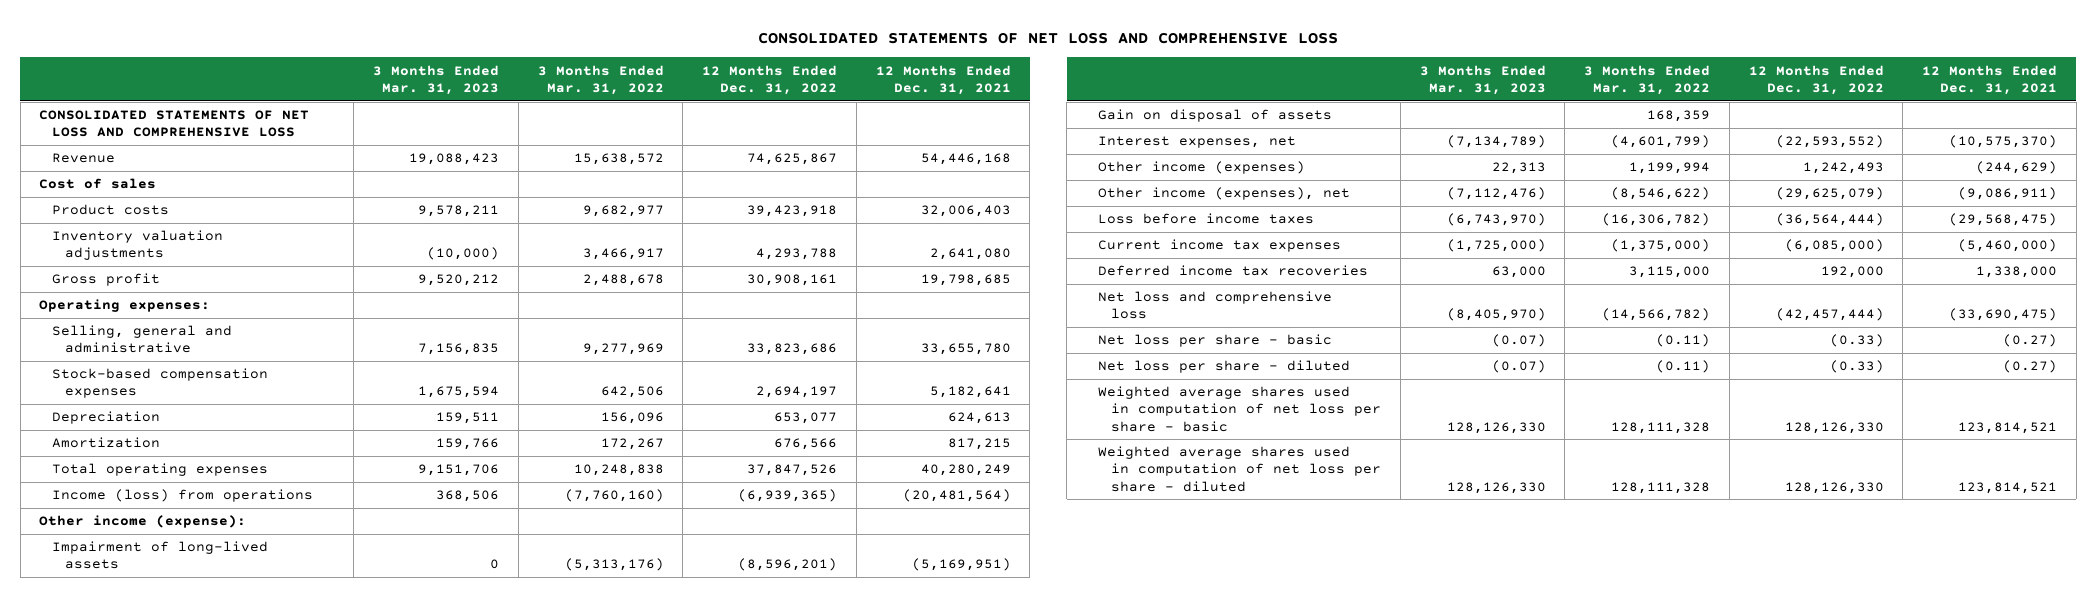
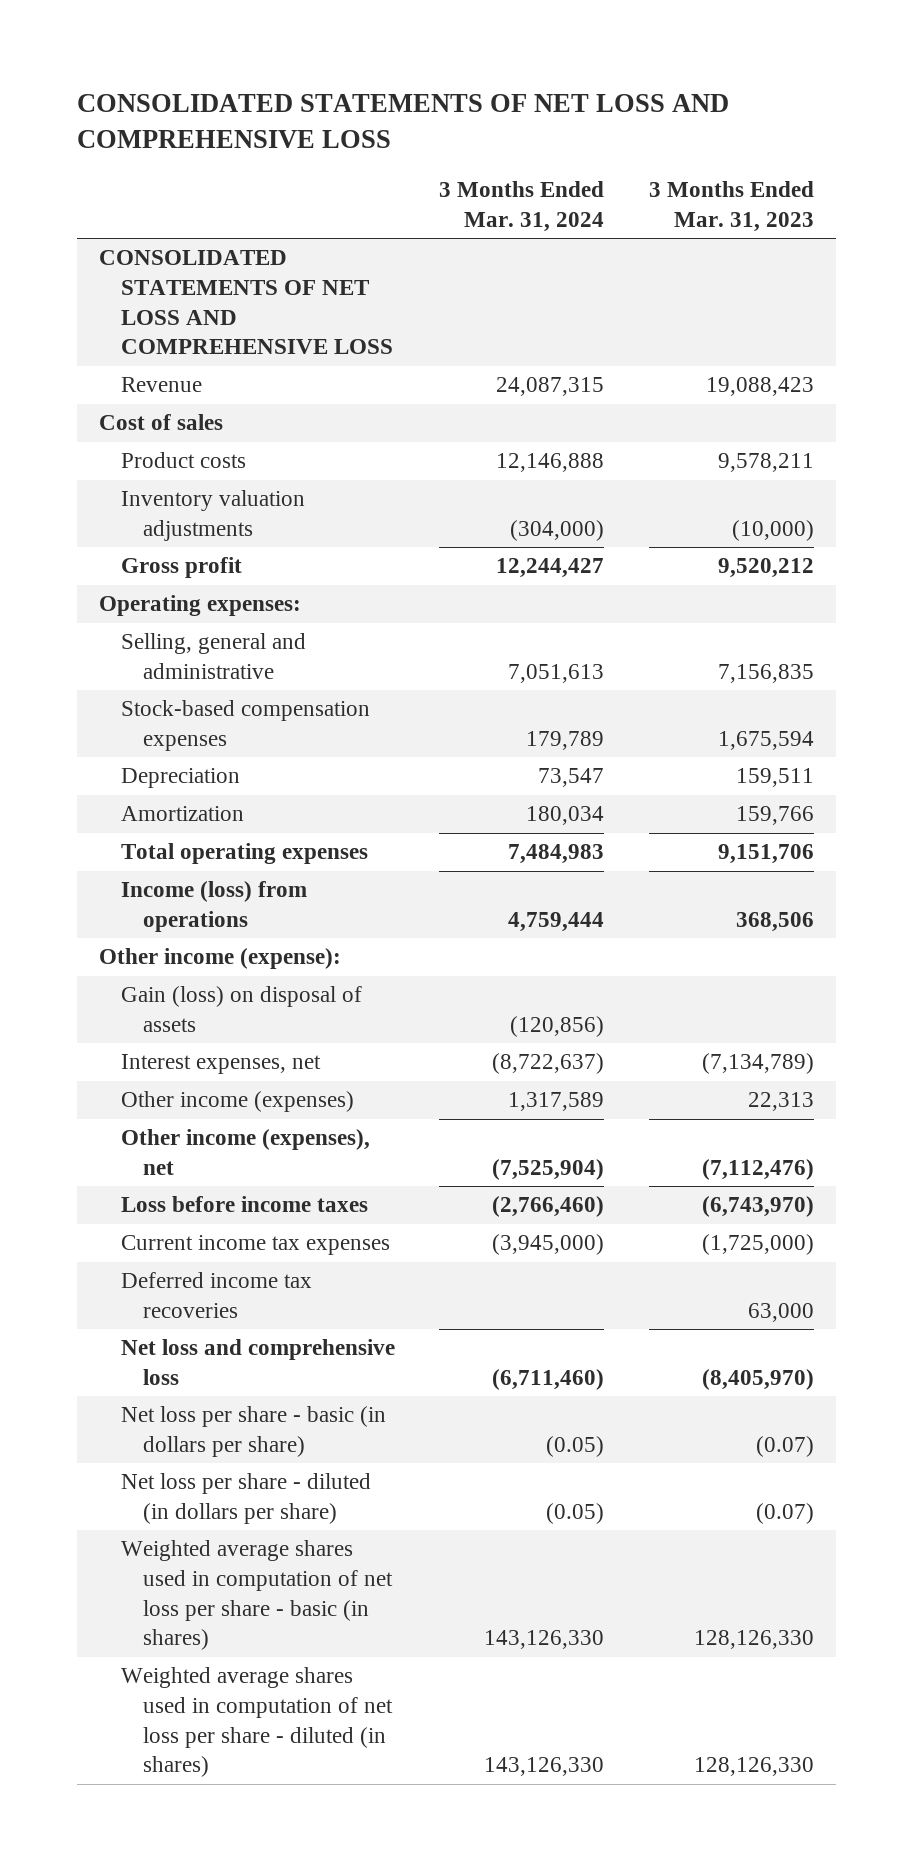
- | 3 Months Ended Mar. 31, 2023 | 3 Months Ended Mar. 31, 2022 | 12 Months Ended Dec. 31, 2022 | 12 Months Ended Dec. 31, 2021
+ | 3 Months Ended Mar. 31, 2024 | 3 Months Ended Mar. 31, 2023
- Impairment of long-lived assets | 0 | (5,313,176) | (8,596,201) | (5,169,951)
- Gain on disposal of assets | | 168,359 | |
+ Gain (loss) on disposal of assets | (120,856) |
- Net loss per share - basic | (0.07) | (0.11) | (0.33) | (0.27)
- Net loss per share - diluted | (0.07) | (0.11) | (0.33) | (0.27)
- Weighted average shares used in computation of net loss per share - basic | 128,126,330 | 128,111,328 | 128,126,330 | 123,814,521
- Weighted average shares used in computation of net loss per share - diluted | 128,126,330 | 128,111,328 | 128,126,330 | 123,814,521
+ Net loss per share - basic (in dollars per share) | (0.05) | (0.07)
+ Net loss per share - diluted (in dollars per share) | (0.05) | (0.07)
+ Weighted average shares used in computation of net loss per share - basic (in shares) | 143,126,330 | 128,126,330
+ Weighted average shares used in computation of net loss per share - diluted (in shares) | 143,126,330 | 128,126,330

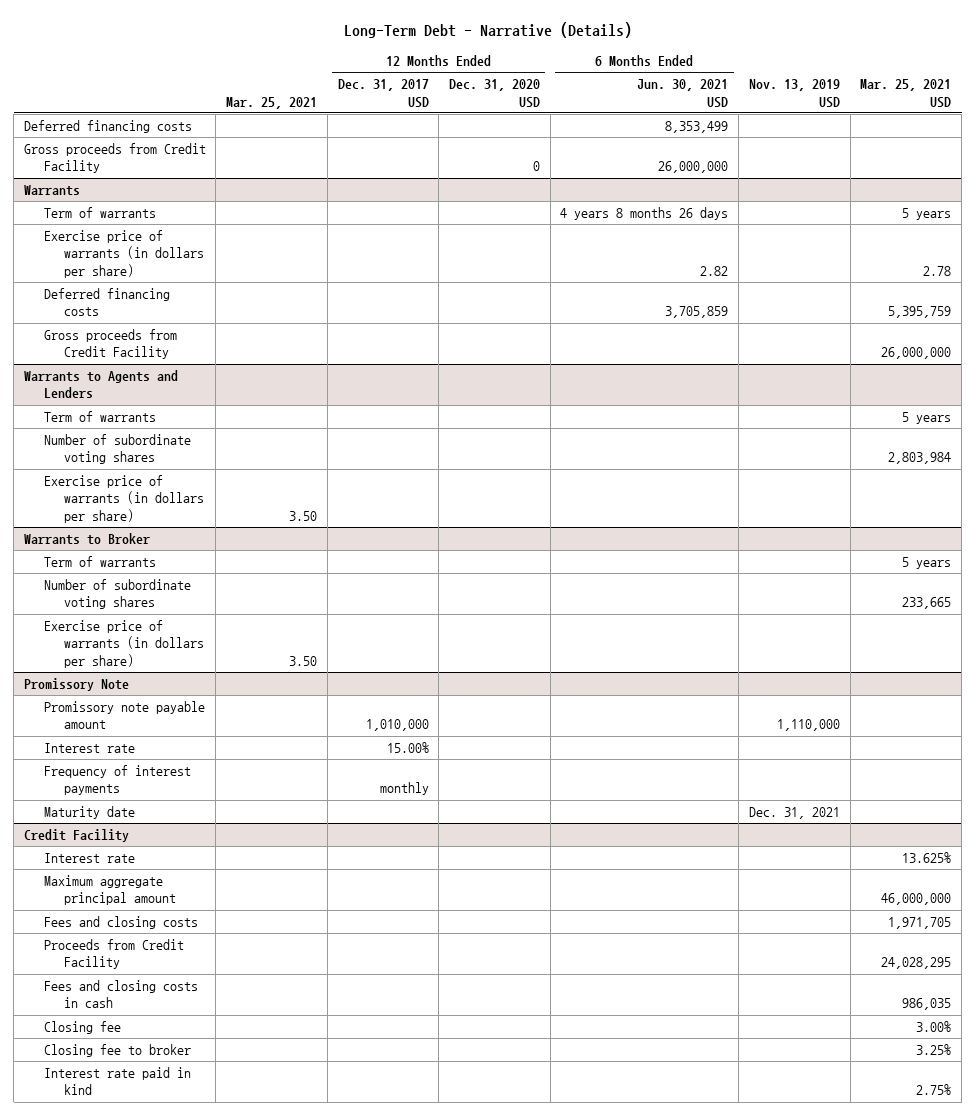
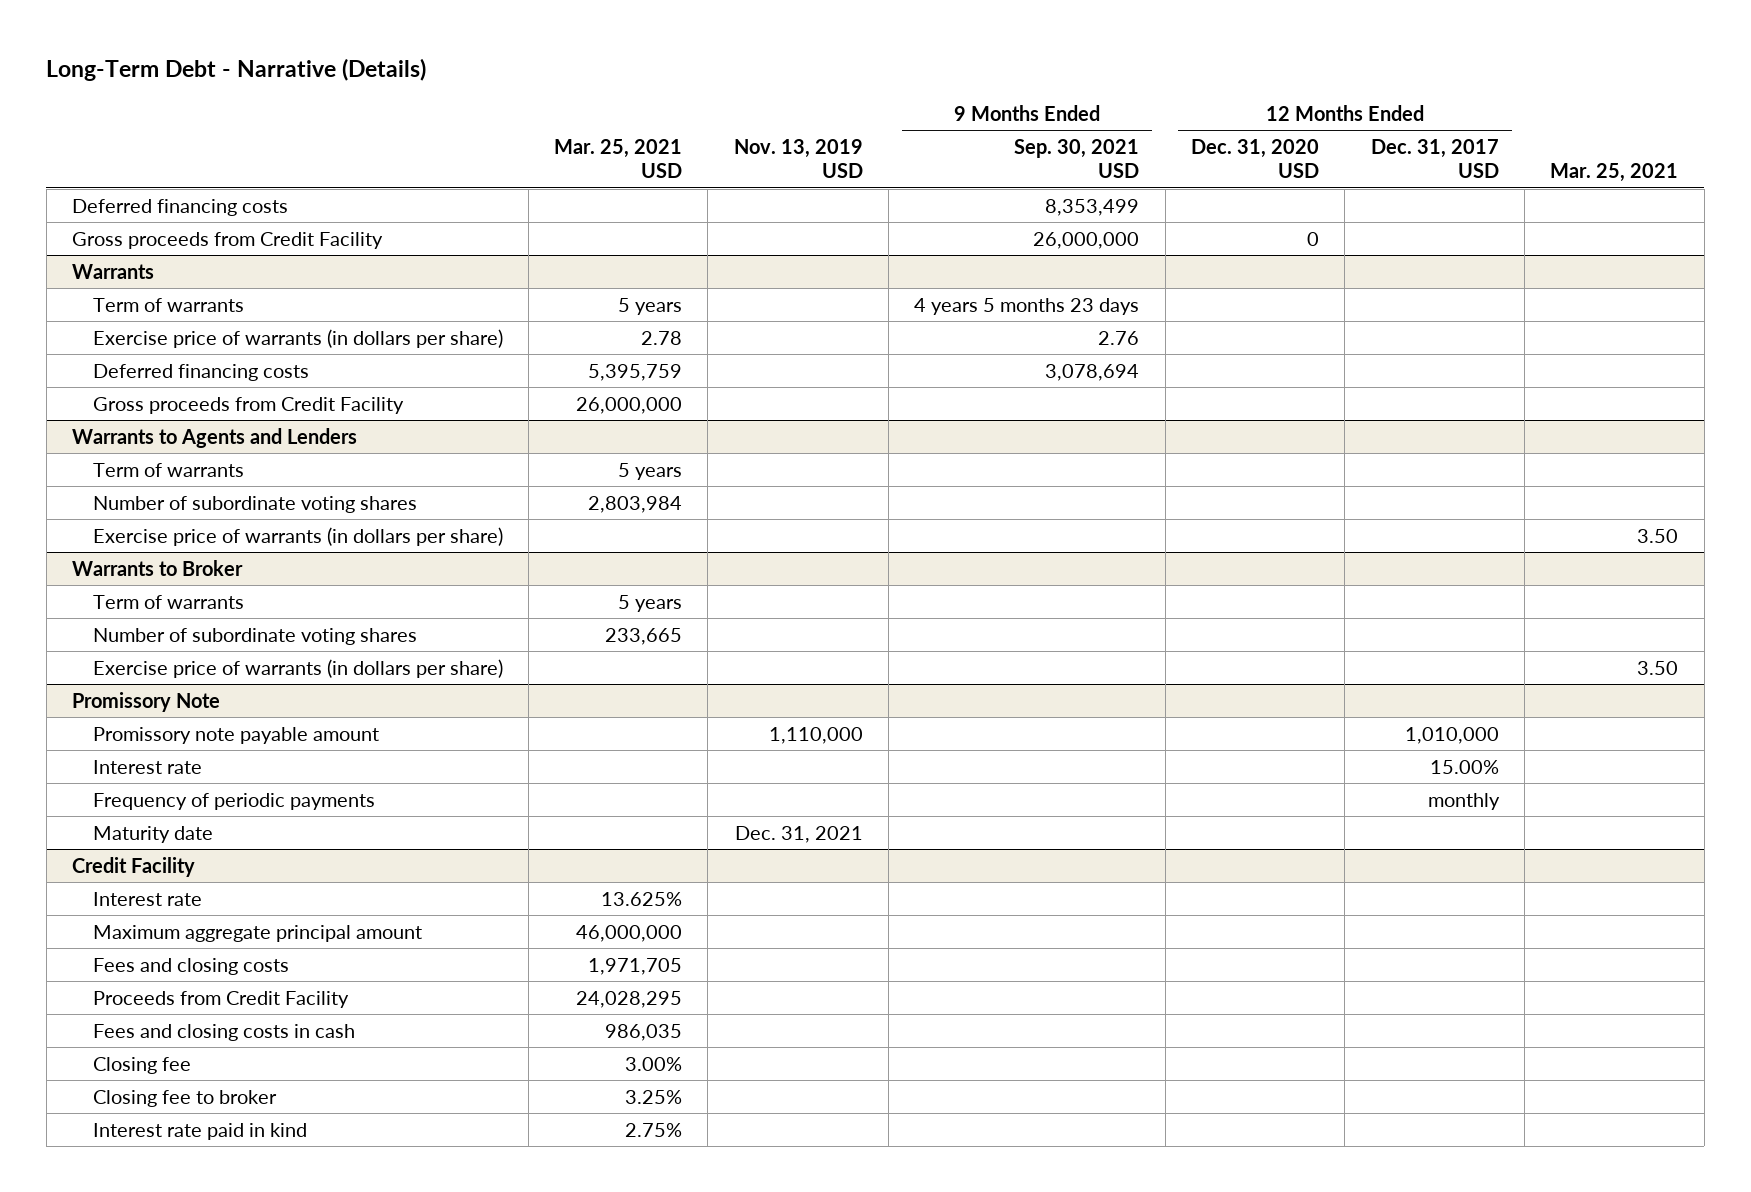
- | Mar. 25, 2021 | 12 Months Ended Dec. 31, 2017 USD | 12 Months Ended Dec. 31, 2020 USD | 6 Months Ended Jun. 30, 2021 USD | Nov. 13, 2019 USD | Mar. 25, 2021 USD
+ | Mar. 25, 2021 USD | Nov. 13, 2019 USD | 9 Months Ended Sep. 30, 2021 USD | 12 Months Ended Dec. 31, 2020 USD | 12 Months Ended Dec. 31, 2017 USD | Mar. 25, 2021
@ Promissory Note
- Frequency of interest payments | | monthly | | | |
+ Frequency of periodic payments | | | | | monthly |

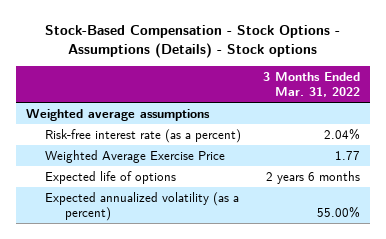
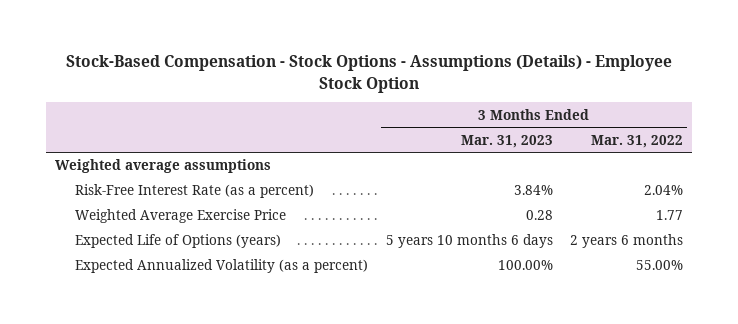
- Stock-Based Compensation - Stock Options - Assumptions (Details) - Stock options
+ Stock-Based Compensation - Stock Options - Assumptions (Details) - Employee Stock Option
- | 3 Months Ended Mar. 31, 2022
+ | 3 Months Ended Mar. 31, 2023 | 3 Months Ended Mar. 31, 2022
- Risk-free interest rate (as a percent) | 2.04%
+ Risk-Free Interest Rate (as a percent) | 3.84% | 2.04%
- Expected life of options | 2 years 6 months
- Expected annualized volatility (as a percent) | 55.00%
+ Expected Life of Options (years) | 5 years 10 months 6 days | 2 years 6 months
+ Expected Annualized Volatility (as a percent) | 100.00% | 55.00%

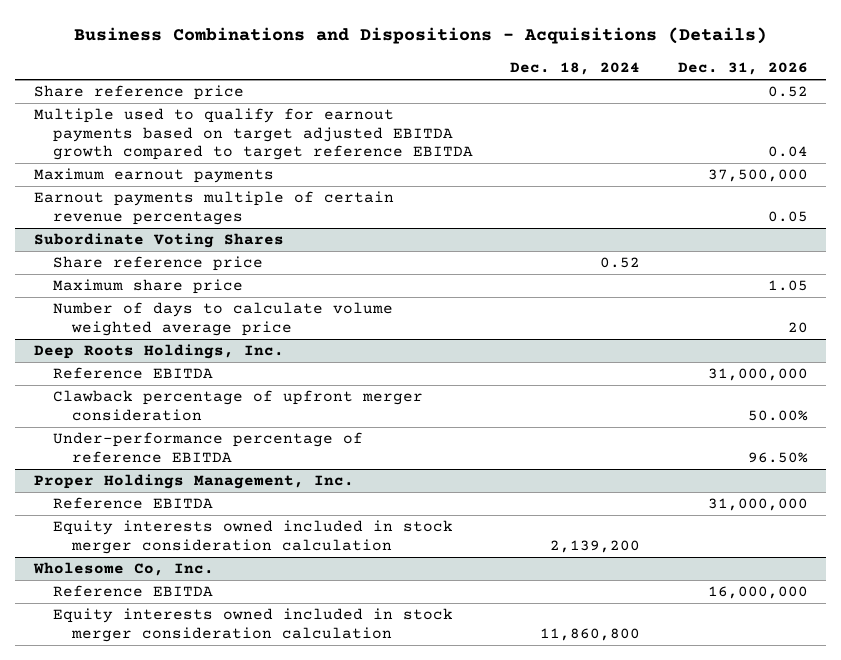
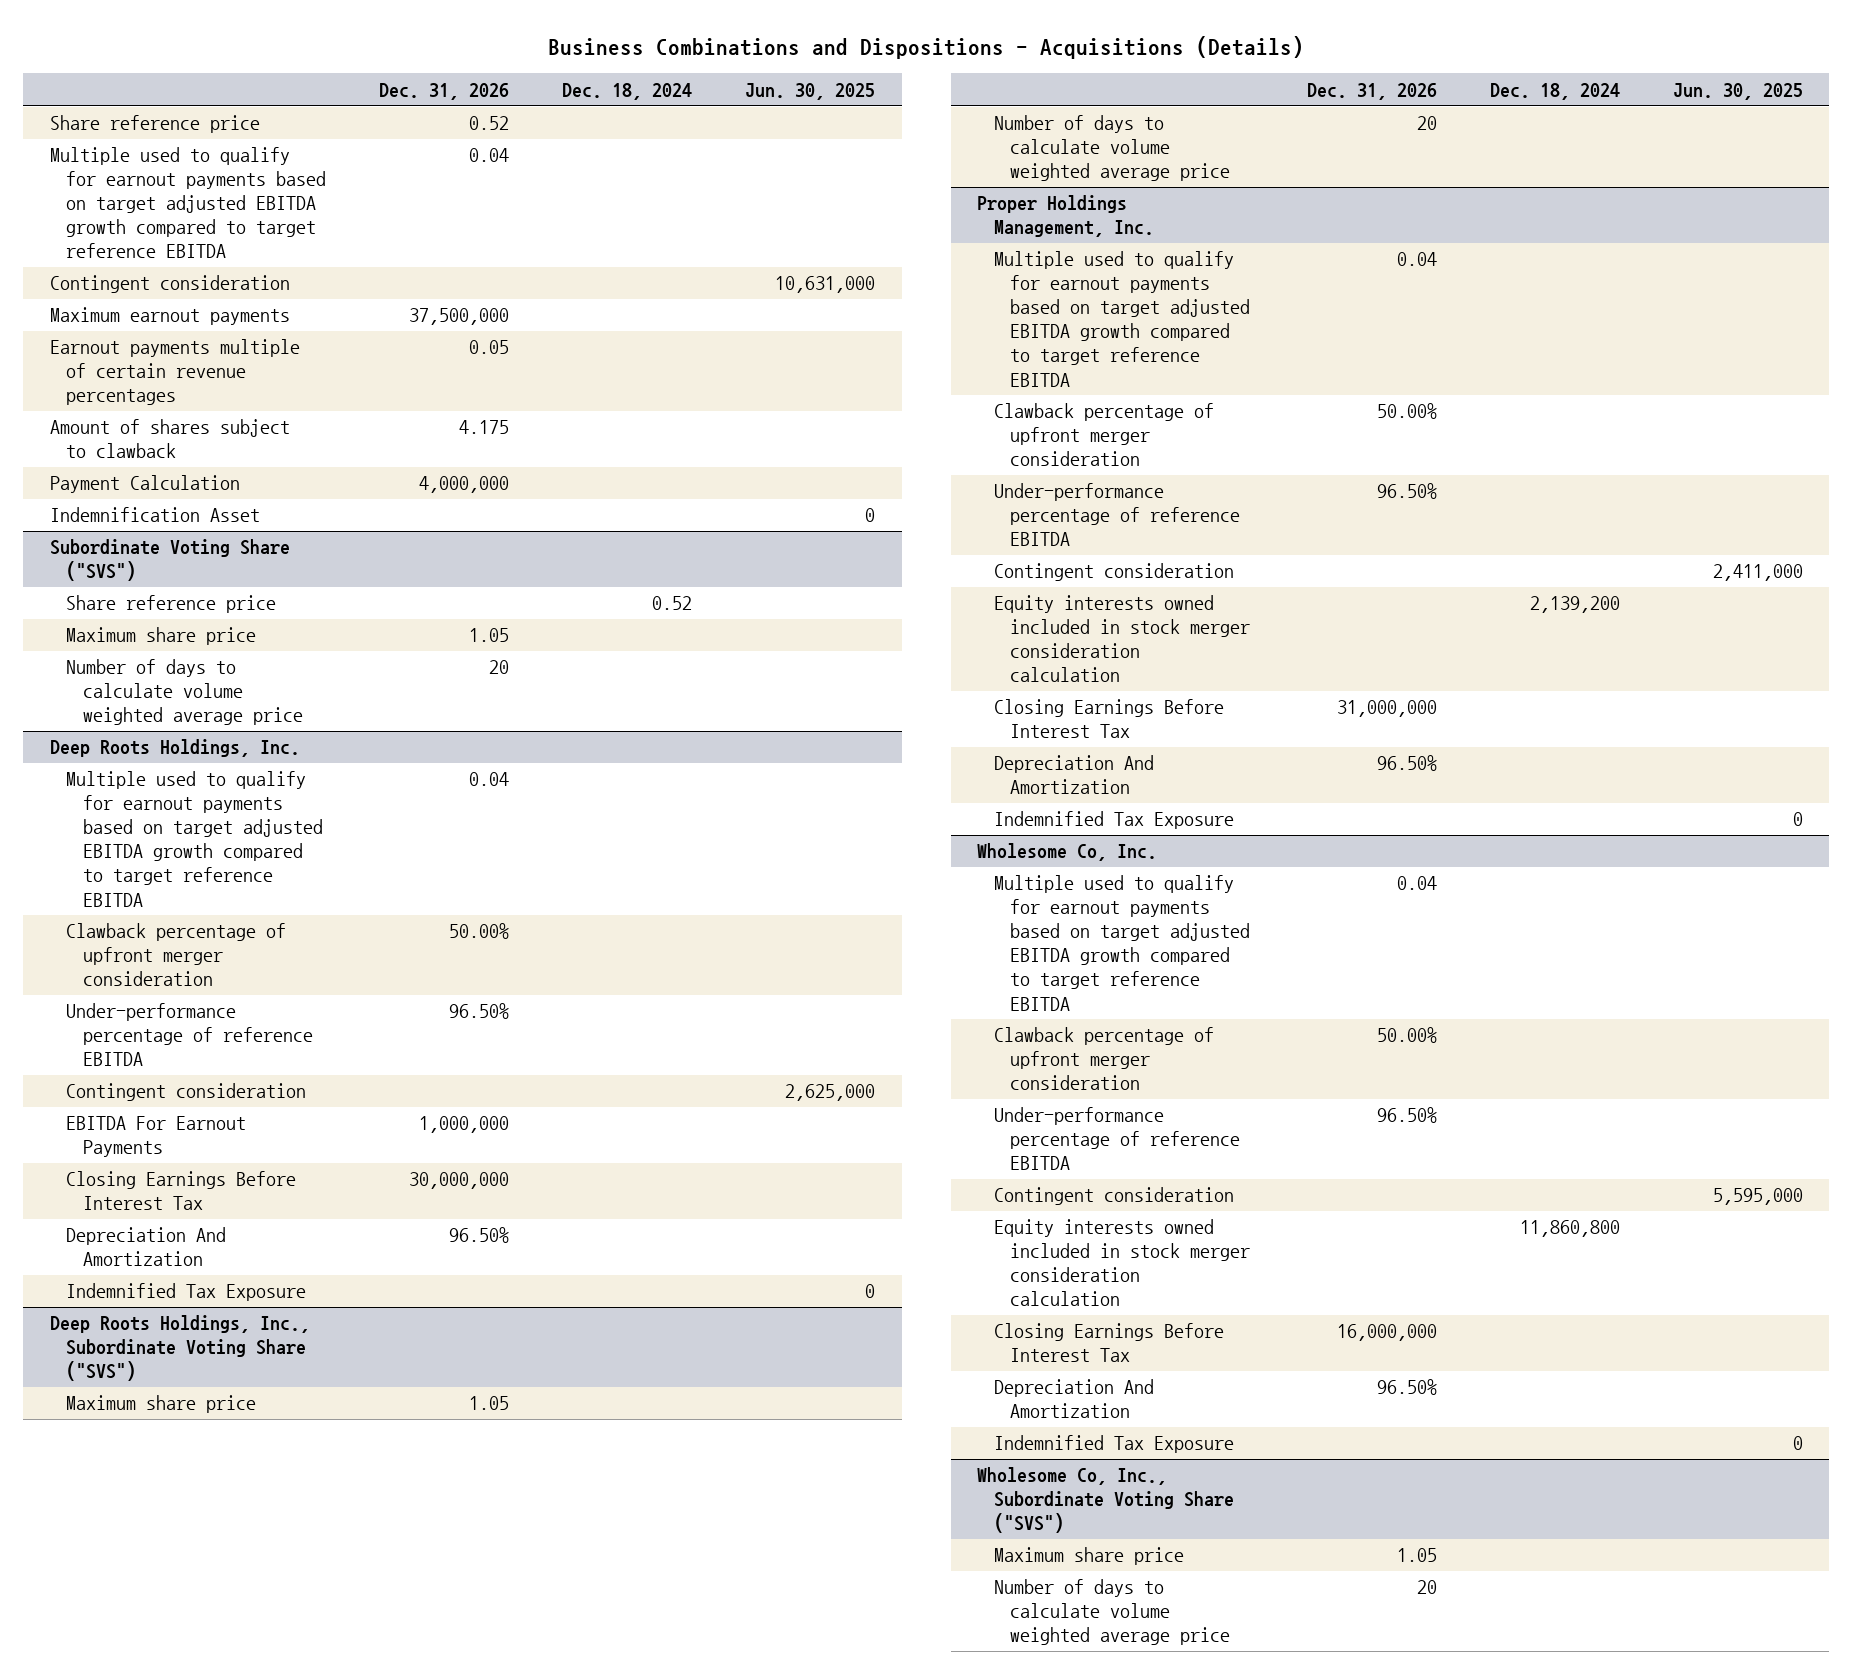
- | Dec. 18, 2024 | Dec. 31, 2026
+ | Dec. 31, 2026 | Dec. 18, 2024 | Jun. 30, 2025
+ Contingent consideration | | | 10,631,000
- Subordinate Voting Shares
+ Amount of shares subject to clawback | 4.175 | |
+ Payment Calculation | 4,000,000 | |
+ Indemnification Asset | | | 0
+ Subordinate Voting Share ("SVS")
@ Deep Roots Holdings, Inc.
- Reference EBITDA | | 31,000,000
+ Multiple used to qualify for earnout payments based on target adjusted EBITDA growth compared to target reference EBITDA | 0.04 | |
+ Contingent consideration | | | 2,625,000
+ EBITDA For Earnout Payments | 1,000,000 | |
+ Closing Earnings Before Interest Tax | 30,000,000 | |
+ Depreciation And Amortization | 96.50% | |
+ Indemnified Tax Exposure | | | 0
+ Deep Roots Holdings, Inc., Subordinate Voting Share ("SVS")
+ Maximum share price | 1.05 | |
+ Number of days to calculate volume weighted average price | 20 | |
@ Proper Holdings Management, Inc.
- Reference EBITDA | | 31,000,000
+ Multiple used to qualify for earnout payments based on target adjusted EBITDA growth compared to target reference EBITDA | 0.04 | |
+ Clawback percentage of upfront merger consideration | 50.00% | |
+ Under-performance percentage of reference EBITDA | 96.50% | |
+ Contingent consideration | | | 2,411,000
+ Closing Earnings Before Interest Tax | 31,000,000 | |
+ Depreciation And Amortization | 96.50% | |
+ Indemnified Tax Exposure | | | 0
@ Wholesome Co, Inc.
- Reference EBITDA | | 16,000,000
+ Multiple used to qualify for earnout payments based on target adjusted EBITDA growth compared to target reference EBITDA | 0.04 | |
+ Clawback percentage of upfront merger consideration | 50.00% | |
+ Under-performance percentage of reference EBITDA | 96.50% | |
+ Contingent consideration | | | 5,595,000
+ Closing Earnings Before Interest Tax | 16,000,000 | |
+ Depreciation And Amortization | 96.50% | |
+ Indemnified Tax Exposure | | | 0
+ Wholesome Co, Inc., Subordinate Voting Share ("SVS")
+ Maximum share price | 1.05 | |
+ Number of days to calculate volume weighted average price | 20 | |

